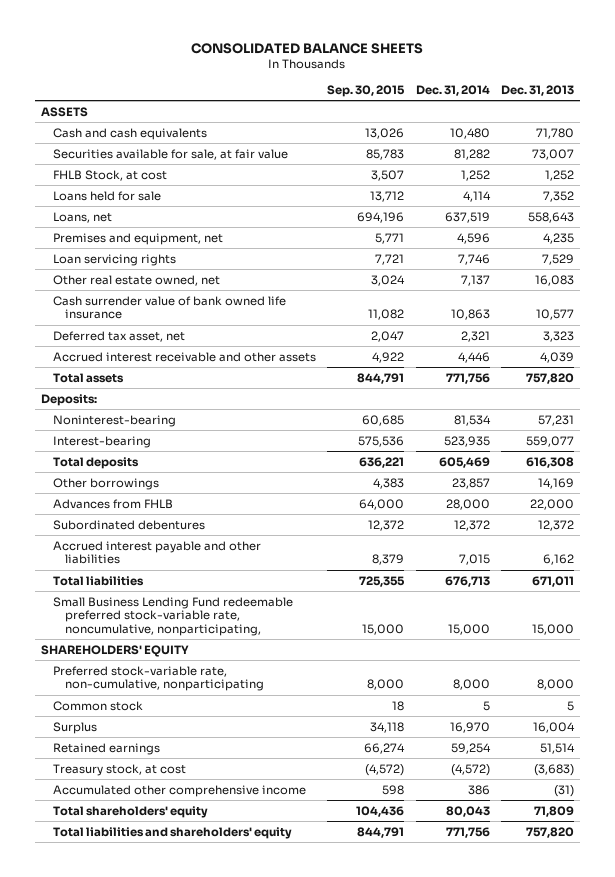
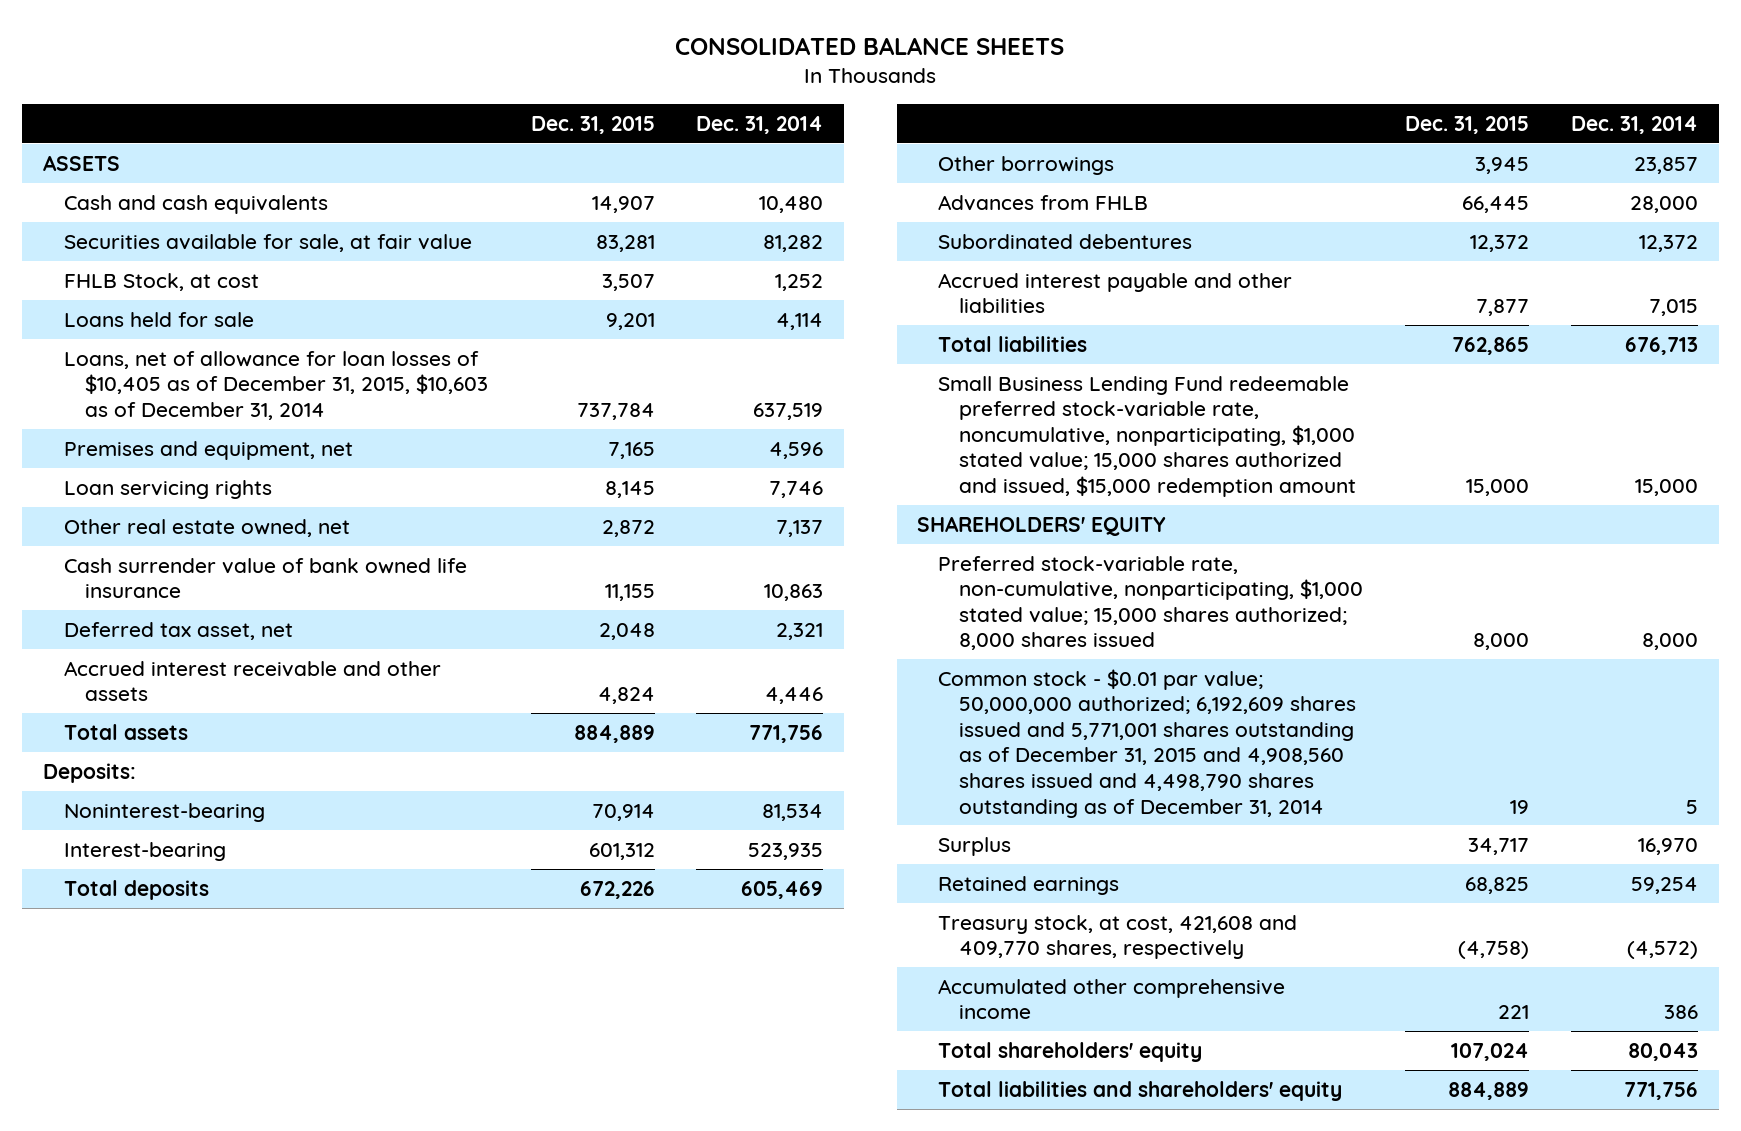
- | Sep. 30, 2015 | Dec. 31, 2014 | Dec. 31, 2013
+ | Dec. 31, 2015 | Dec. 31, 2014
- Loans, net | 694,196 | 637,519 | 558,643
+ Loans, net of allowance for loan losses of $10,405 as of December 31, 2015, $10,603 as of December 31, 2014 | 737,784 | 637,519
- Small Business Lending Fund redeemable preferred stock-variable rate, noncumulative, nonparticipating, | 15,000 | 15,000 | 15,000
+ Small Business Lending Fund redeemable preferred stock-variable rate, noncumulative, nonparticipating, $1,000 stated value; 15,000 shares authorized and issued, $15,000 redemption amount | 15,000 | 15,000
- Preferred stock-variable rate, non-cumulative, nonparticipating | 8,000 | 8,000 | 8,000
- Common stock | 18 | 5 | 5
+ Preferred stock-variable rate, non-cumulative, nonparticipating, $1,000 stated value; 15,000 shares authorized; 8,000 shares issued | 8,000 | 8,000
+ Common stock - $0.01 par value; 50,000,000 authorized; 6,192,609 shares issued and 5,771,001 shares outstanding as of December 31, 2015 and 4,908,560 shares issued and 4,498,790 shares outstanding as of December 31, 2014 | 19 | 5
- Treasury stock, at cost | (4,572) | (4,572) | (3,683)
+ Treasury stock, at cost, 421,608 and 409,770 shares, respectively | (4,758) | (4,572)

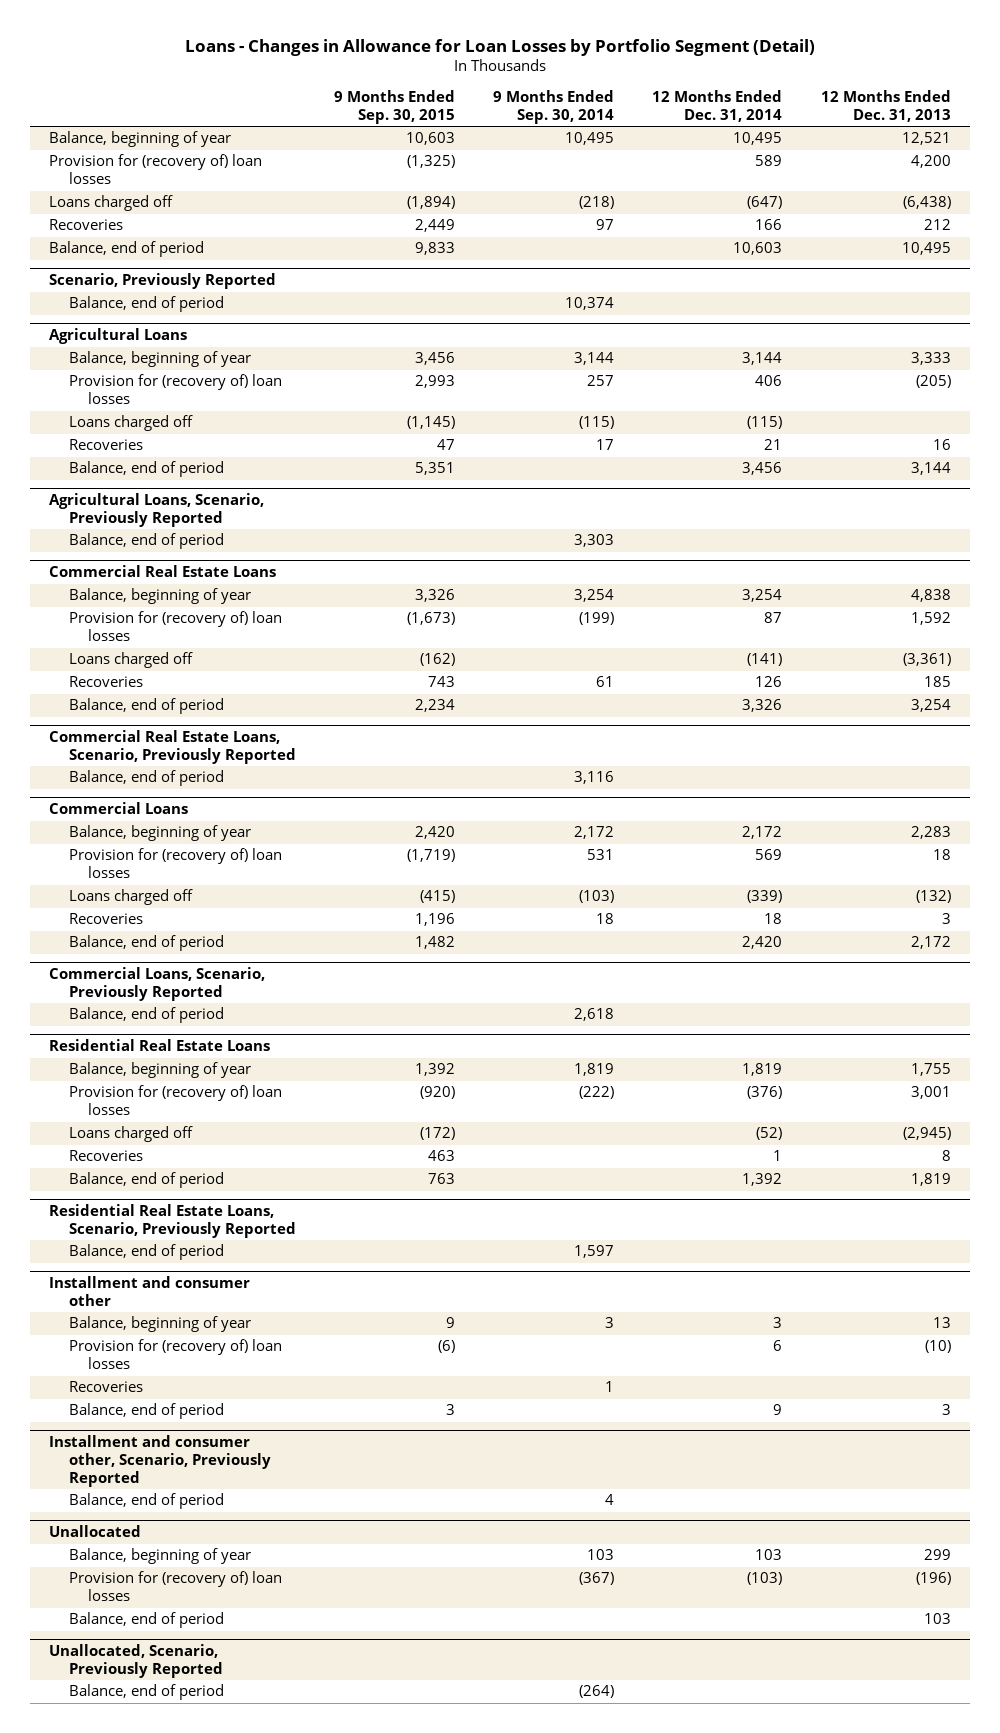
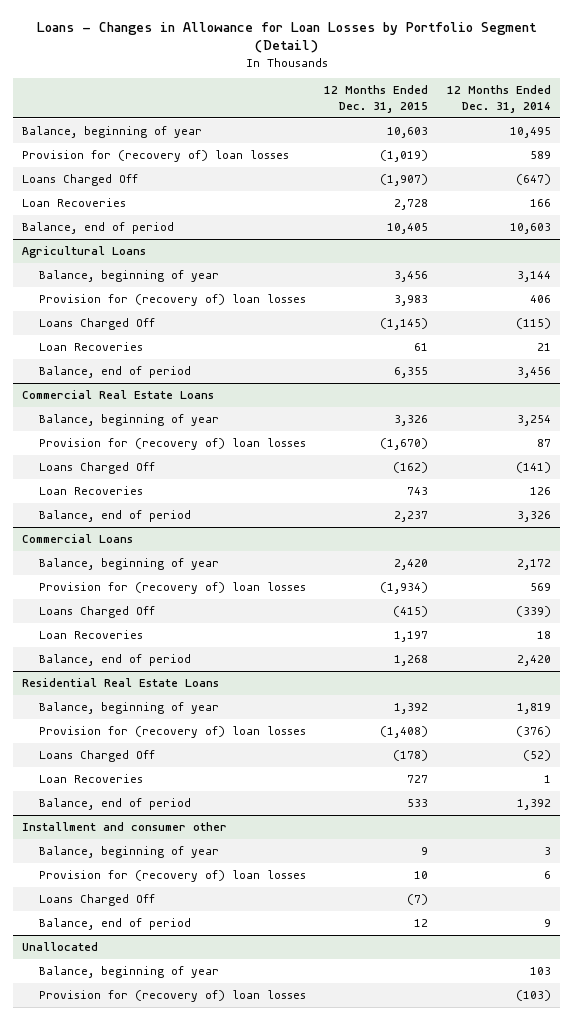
- | 9 Months Ended Sep. 30, 2015 | 9 Months Ended Sep. 30, 2014 | 12 Months Ended Dec. 31, 2014 | 12 Months Ended Dec. 31, 2013
+ | 12 Months Ended Dec. 31, 2015 | 12 Months Ended Dec. 31, 2014
- Loans charged off | (1,894) | (218) | (647) | (6,438)
- Recoveries | 2,449 | 97 | 166 | 212
+ Loans Charged Off | (1,907) | (647)
+ Loan Recoveries | 2,728 | 166
- Scenario, Previously Reported
- Balance, end of period | | 10,374 | |
@ Agricultural Loans
- Loans charged off | (1,145) | (115) | (115) |
- Recoveries | 47 | 17 | 21 | 16
+ Loans Charged Off | (1,145) | (115)
+ Loan Recoveries | 61 | 21
- Agricultural Loans, Scenario, Previously Reported
- Balance, end of period | | 3,303 | |
@ Commercial Real Estate Loans
- Loans charged off | (162) | | (141) | (3,361)
- Recoveries | 743 | 61 | 126 | 185
+ Loans Charged Off | (162) | (141)
+ Loan Recoveries | 743 | 126
- Commercial Real Estate Loans, Scenario, Previously Reported
- Balance, end of period | | 3,116 | |
@ Commercial Loans
- Loans charged off | (415) | (103) | (339) | (132)
- Recoveries | 1,196 | 18 | 18 | 3
+ Loans Charged Off | (415) | (339)
+ Loan Recoveries | 1,197 | 18
- Commercial Loans, Scenario, Previously Reported
- Balance, end of period | | 2,618 | |
@ Residential Real Estate Loans
- Loans charged off | (172) | | (52) | (2,945)
- Recoveries | 463 | | 1 | 8
+ Loans Charged Off | (178) | (52)
+ Loan Recoveries | 727 | 1
- Residential Real Estate Loans, Scenario, Previously Reported
- Balance, end of period | | 1,597 | |
@ Installment and consumer other
- Recoveries | | 1 | |
+ Loans Charged Off | (7) |
- Installment and consumer other, Scenario, Previously Reported
- Balance, end of period | | 4 | |
@ Unallocated
- Balance, end of period | | | | 103
- Unallocated, Scenario, Previously Reported
- Balance, end of period | | (264) | |

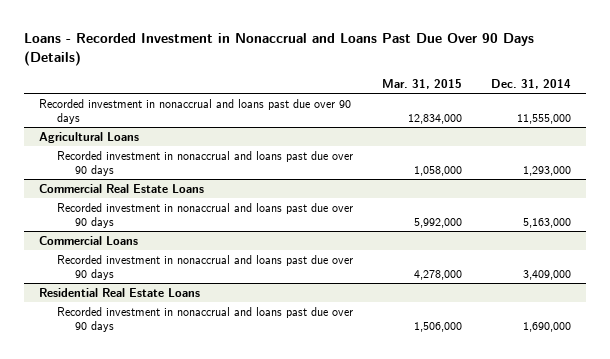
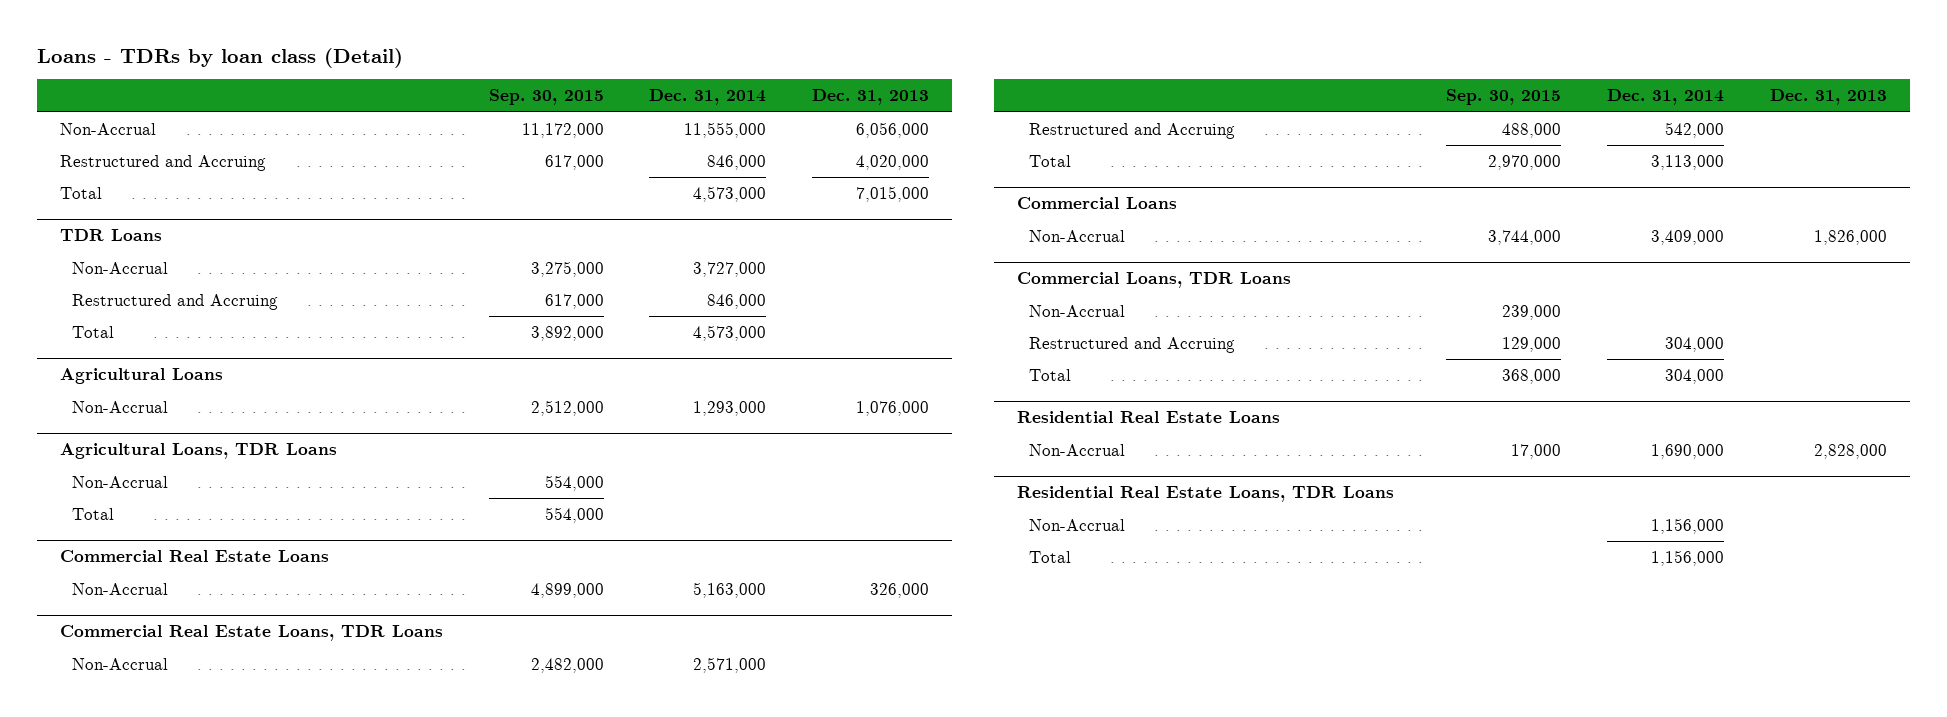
- Loans - Recorded Investment in Nonaccrual and Loans Past Due Over 90 Days (Details)
+ Loans - TDRs by loan class (Detail)
- | Mar. 31, 2015 | Dec. 31, 2014
+ | Sep. 30, 2015 | Dec. 31, 2014 | Dec. 31, 2013
- Recorded investment in nonaccrual and loans past due over 90 days | 12,834,000 | 11,555,000
+ Non-Accrual | 11,172,000 | 11,555,000 | 6,056,000
+ Restructured and Accruing | 617,000 | 846,000 | 4,020,000
+ Total | | 4,573,000 | 7,015,000
+ TDR Loans
+ Non-Accrual | 3,275,000 | 3,727,000 |
+ Restructured and Accruing | 617,000 | 846,000 |
+ Total | 3,892,000 | 4,573,000 |
@ Agricultural Loans
- Recorded investment in nonaccrual and loans past due over 90 days | 1,058,000 | 1,293,000
+ Non-Accrual | 2,512,000 | 1,293,000 | 1,076,000
+ Agricultural Loans, TDR Loans
+ Non-Accrual | 554,000 | |
+ Total | 554,000 | |
@ Commercial Real Estate Loans
- Recorded investment in nonaccrual and loans past due over 90 days | 5,992,000 | 5,163,000
+ Non-Accrual | 4,899,000 | 5,163,000 | 326,000
+ Commercial Real Estate Loans, TDR Loans
+ Non-Accrual | 2,482,000 | 2,571,000 |
+ Restructured and Accruing | 488,000 | 542,000 |
+ Total | 2,970,000 | 3,113,000 |
@ Commercial Loans
- Recorded investment in nonaccrual and loans past due over 90 days | 4,278,000 | 3,409,000
+ Non-Accrual | 3,744,000 | 3,409,000 | 1,826,000
+ Commercial Loans, TDR Loans
+ Non-Accrual | 239,000 | |
+ Restructured and Accruing | 129,000 | 304,000 |
+ Total | 368,000 | 304,000 |
@ Residential Real Estate Loans
- Recorded investment in nonaccrual and loans past due over 90 days | 1,506,000 | 1,690,000
+ Non-Accrual | 17,000 | 1,690,000 | 2,828,000
+ Residential Real Estate Loans, TDR Loans
+ Non-Accrual | | 1,156,000 |
+ Total | | 1,156,000 |

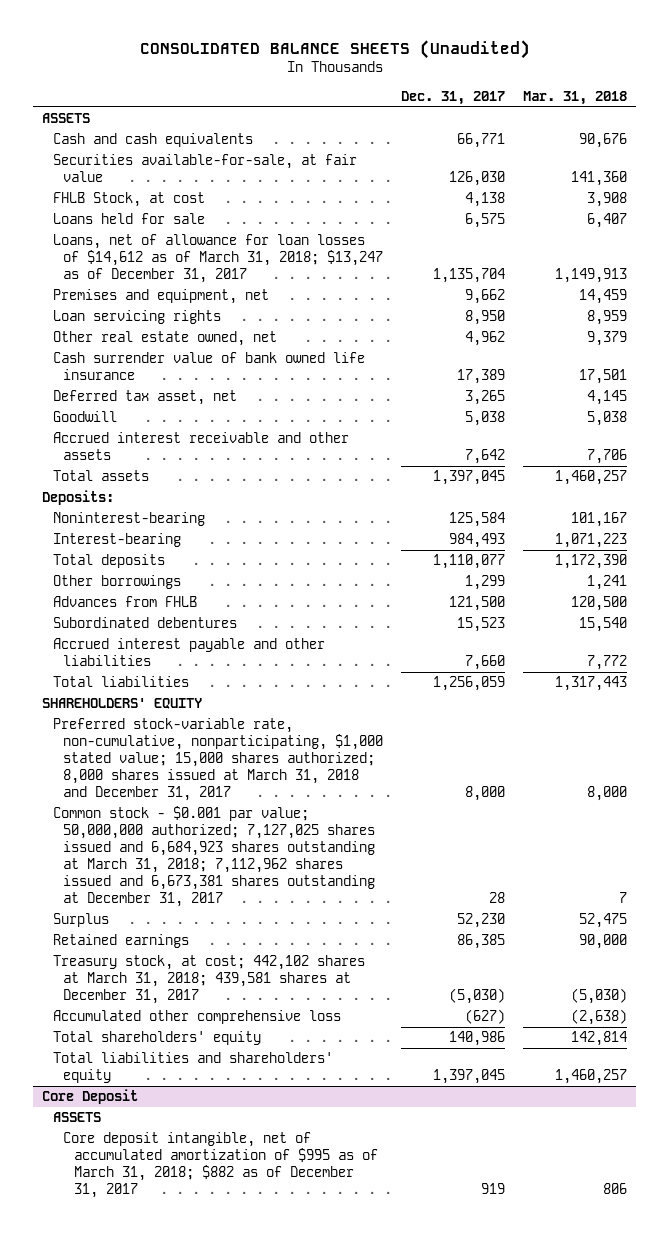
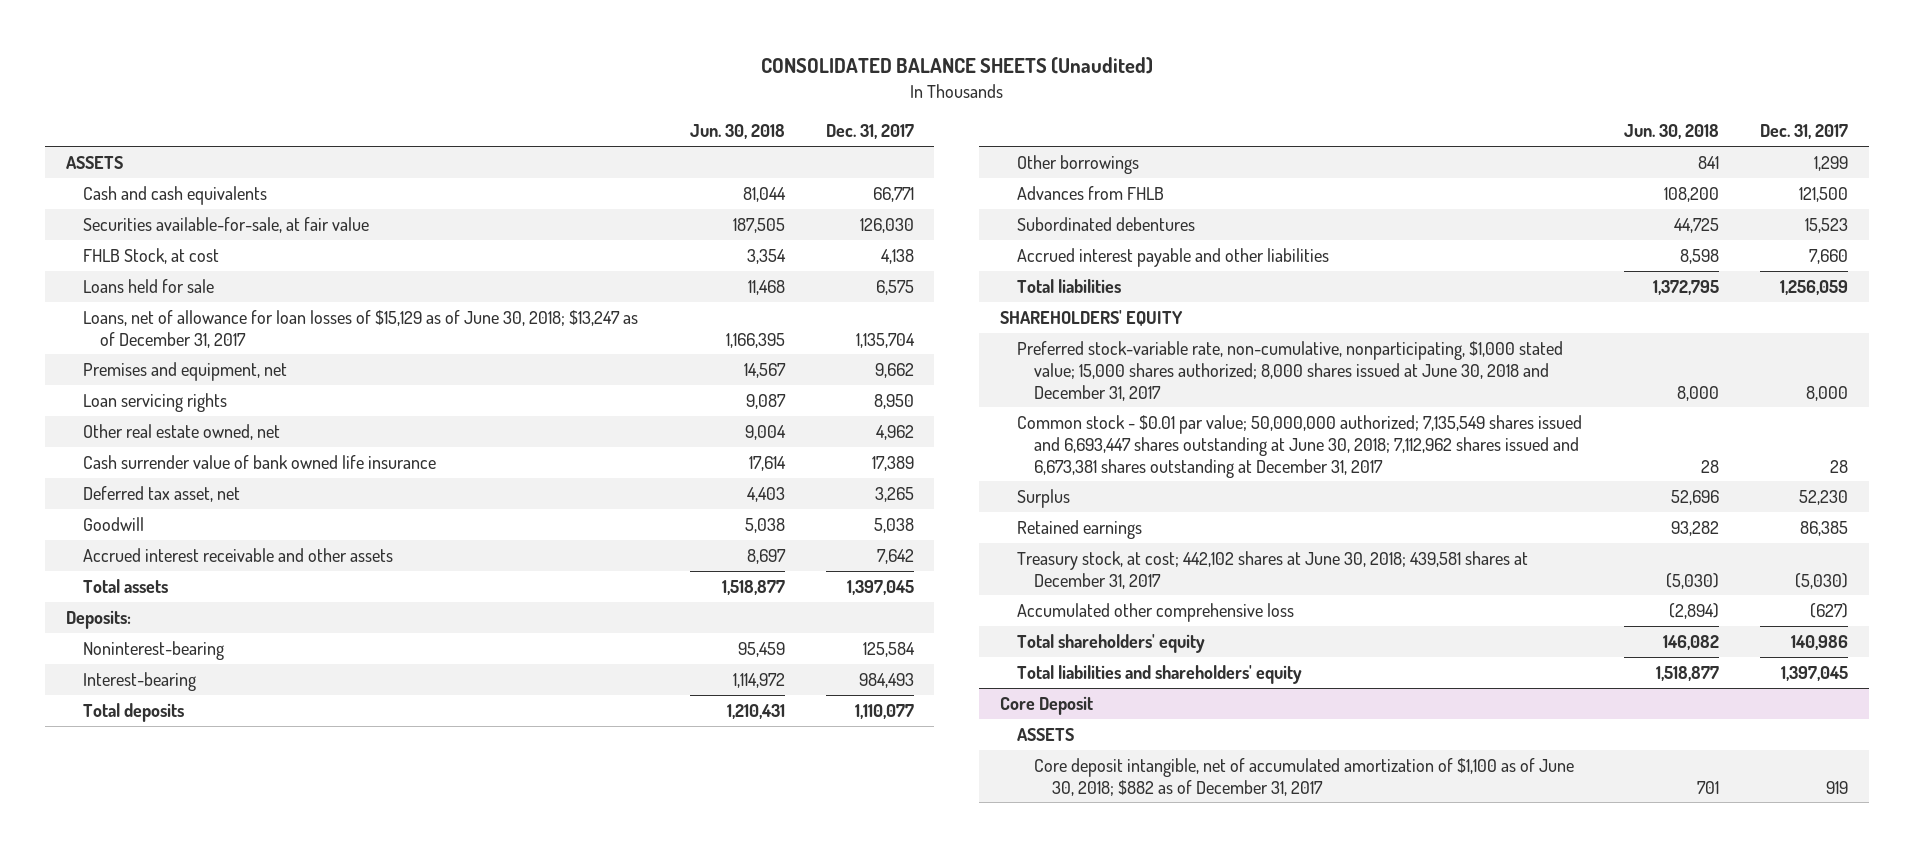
- | Dec. 31, 2017 | Mar. 31, 2018
+ | Jun. 30, 2018 | Dec. 31, 2017
- Loans, net of allowance for loan losses of $14,612 as of March 31, 2018; $13,247 as of December 31, 2017 | 1,135,704 | 1,149,913
+ Loans, net of allowance for loan losses of $15,129 as of June 30, 2018; $13,247 as of December 31, 2017 | 1,166,395 | 1,135,704
- Preferred stock-variable rate, non-cumulative, nonparticipating, $1,000 stated value; 15,000 shares authorized; 8,000 shares issued at March 31, 2018 and December 31, 2017 | 8,000 | 8,000
- Common stock - $0.001 par value; 50,000,000 authorized; 7,127,025 shares issued and 6,684,923 shares outstanding at March 31, 2018; 7,112,962 shares issued and 6,673,381 shares outstanding at December 31, 2017 | 28 | 7
+ Preferred stock-variable rate, non-cumulative, nonparticipating, $1,000 stated value; 15,000 shares authorized; 8,000 shares issued at June 30, 2018 and December 31, 2017 | 8,000 | 8,000
+ Common stock - $0.01 par value; 50,000,000 authorized; 7,135,549 shares issued and 6,693,447 shares outstanding at June 30, 2018; 7,112,962 shares issued and 6,673,381 shares outstanding at December 31, 2017 | 28 | 28
- Treasury stock, at cost; 442,102 shares at March 31, 2018; 439,581 shares at December 31, 2017 | (5,030) | (5,030)
+ Treasury stock, at cost; 442,102 shares at June 30, 2018; 439,581 shares at December 31, 2017 | (5,030) | (5,030)
@ Core Deposit
- Core deposit intangible, net of accumulated amortization of $995 as of March 31, 2018; $882 as of December 31, 2017 | 919 | 806
+ Core deposit intangible, net of accumulated amortization of $1,100 as of June 30, 2018; $882 as of December 31, 2017 | 701 | 919

